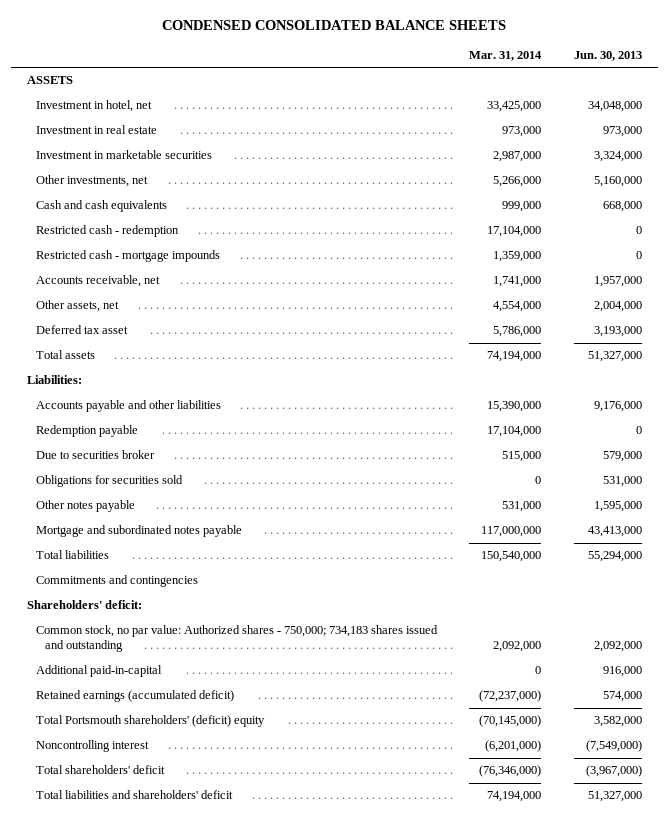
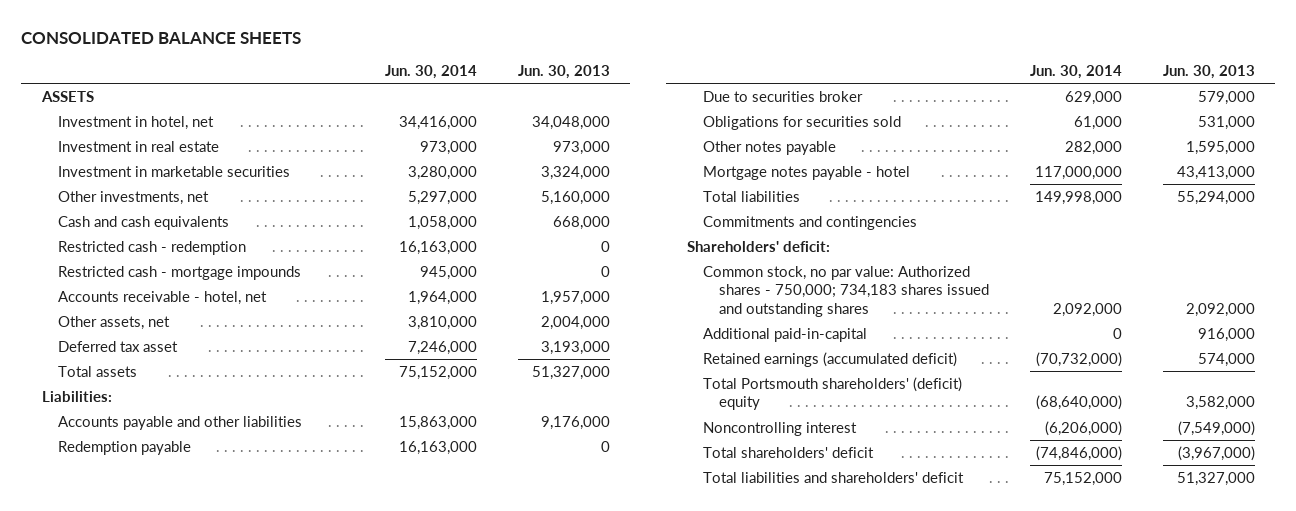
- CONDENSED CONSOLIDATED BALANCE SHEETS
+ CONSOLIDATED BALANCE SHEETS
- | Mar. 31, 2014 | Jun. 30, 2013
+ | Jun. 30, 2014 | Jun. 30, 2013
- Accounts receivable, net | 1,741,000 | 1,957,000
+ Accounts receivable - hotel, net | 1,964,000 | 1,957,000
- Mortgage and subordinated notes payable | 117,000,000 | 43,413,000
+ Mortgage notes payable - hotel | 117,000,000 | 43,413,000
- Common stock, no par value: Authorized shares - 750,000; 734,183 shares issued and outstanding | 2,092,000 | 2,092,000
+ Common stock, no par value: Authorized shares - 750,000; 734,183 shares issued and outstanding shares | 2,092,000 | 2,092,000

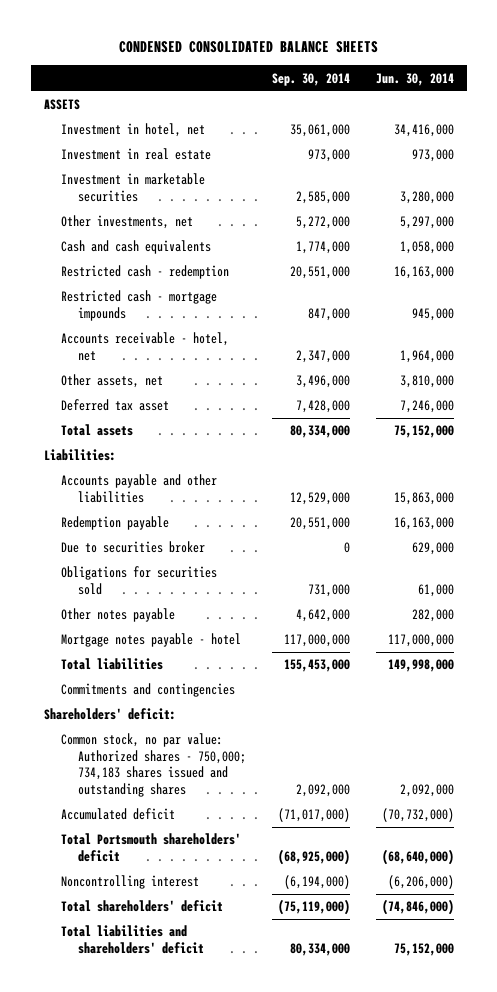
- CONSOLIDATED BALANCE SHEETS
+ CONDENSED CONSOLIDATED BALANCE SHEETS
- | Jun. 30, 2014 | Jun. 30, 2013
+ | Sep. 30, 2014 | Jun. 30, 2014
- Additional paid-in-capital | 0 | 916,000
- Retained earnings (accumulated deficit) | (70,732,000) | 574,000
- Total Portsmouth shareholders' (deficit) equity | (68,640,000) | 3,582,000
+ Accumulated deficit | (71,017,000) | (70,732,000)
+ Total Portsmouth shareholders' deficit | (68,925,000) | (68,640,000)

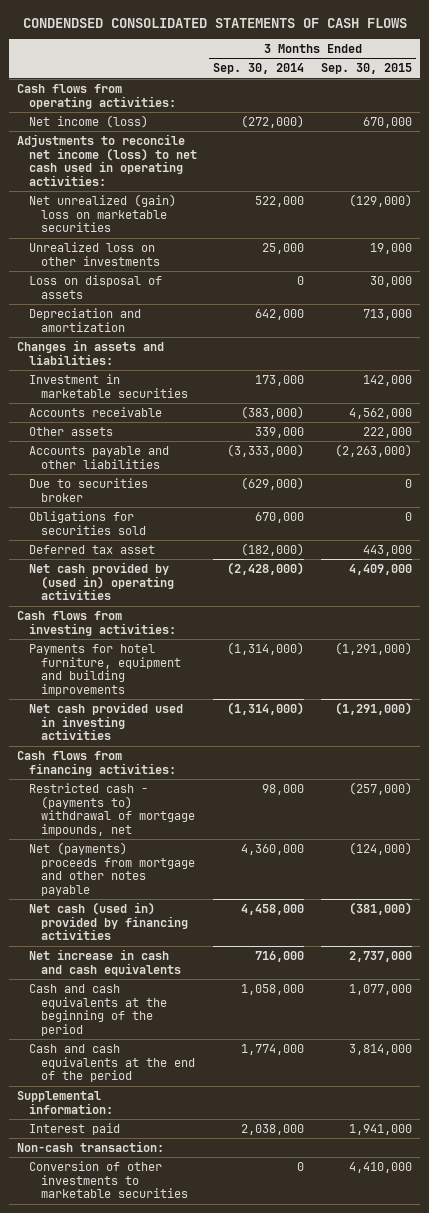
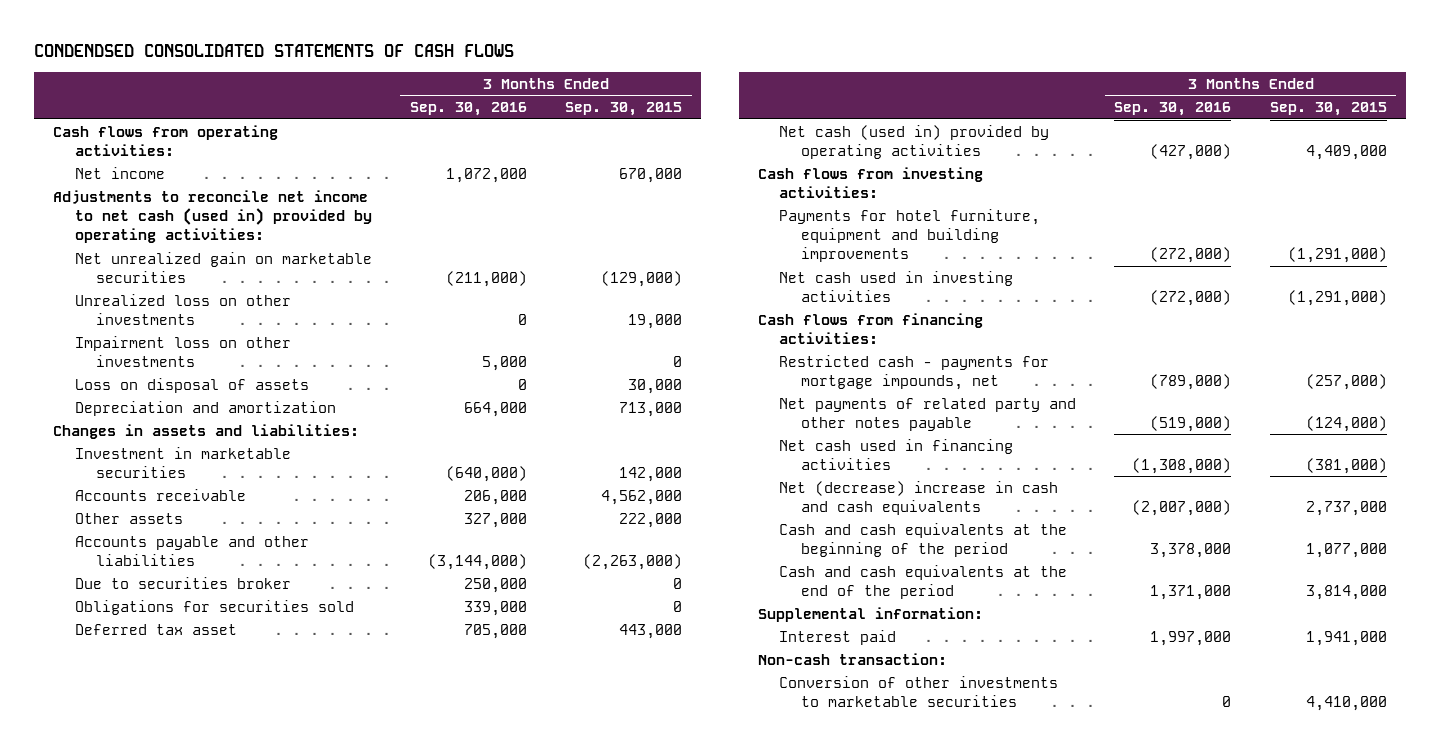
- | 3 Months Ended Sep. 30, 2014 | 3 Months Ended Sep. 30, 2015
+ | 3 Months Ended Sep. 30, 2016 | 3 Months Ended Sep. 30, 2015
- Net income (loss) | (272,000) | 670,000
- Adjustments to reconcile net income (loss) to net cash used in operating activities:
- Net unrealized (gain) loss on marketable securities | 522,000 | (129,000)
+ Net income | 1,072,000 | 670,000
+ Adjustments to reconcile net income to net cash (used in) provided by operating activities:
+ Net unrealized gain on marketable securities | (211,000) | (129,000)
+ Impairment loss on other investments | 5,000 | 0
- Net cash provided by (used in) operating activities | (2,428,000) | 4,409,000
+ Net cash (used in) provided by operating activities | (427,000) | 4,409,000
- Net cash provided used in investing activities | (1,314,000) | (1,291,000)
+ Net cash used in investing activities | (272,000) | (1,291,000)
- Restricted cash - (payments to) withdrawal of mortgage impounds, net | 98,000 | (257,000)
- Net (payments) proceeds from mortgage and other notes payable | 4,360,000 | (124,000)
- Net cash (used in) provided by financing activities | 4,458,000 | (381,000)
- Net increase in cash and cash equivalents | 716,000 | 2,737,000
+ Restricted cash - payments for mortgage impounds, net | (789,000) | (257,000)
+ Net payments of related party and other notes payable | (519,000) | (124,000)
+ Net cash used in financing activities | (1,308,000) | (381,000)
+ Net (decrease) increase in cash and cash equivalents | (2,007,000) | 2,737,000

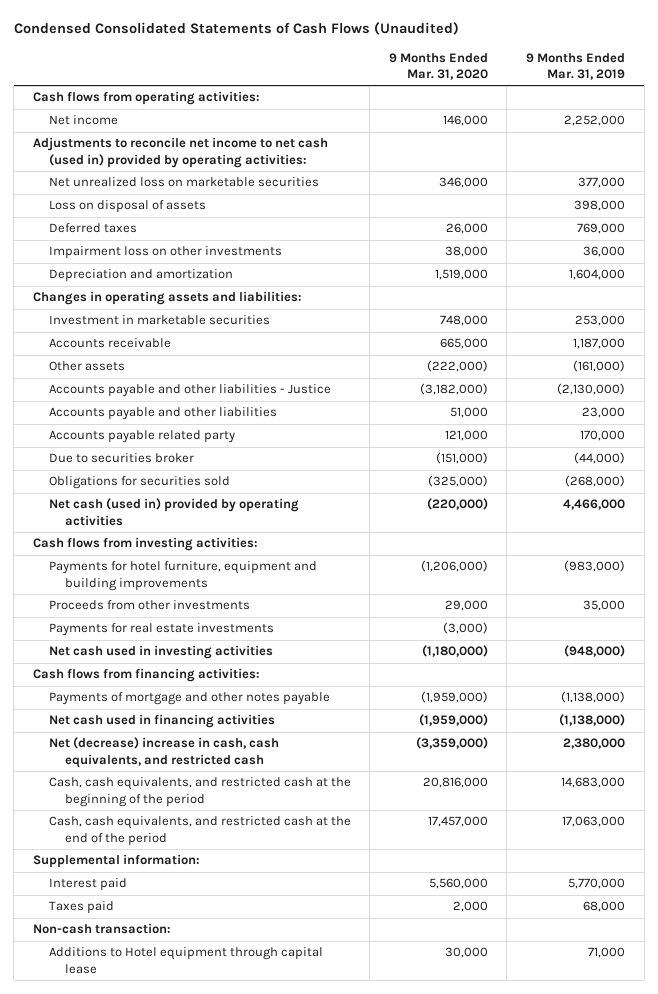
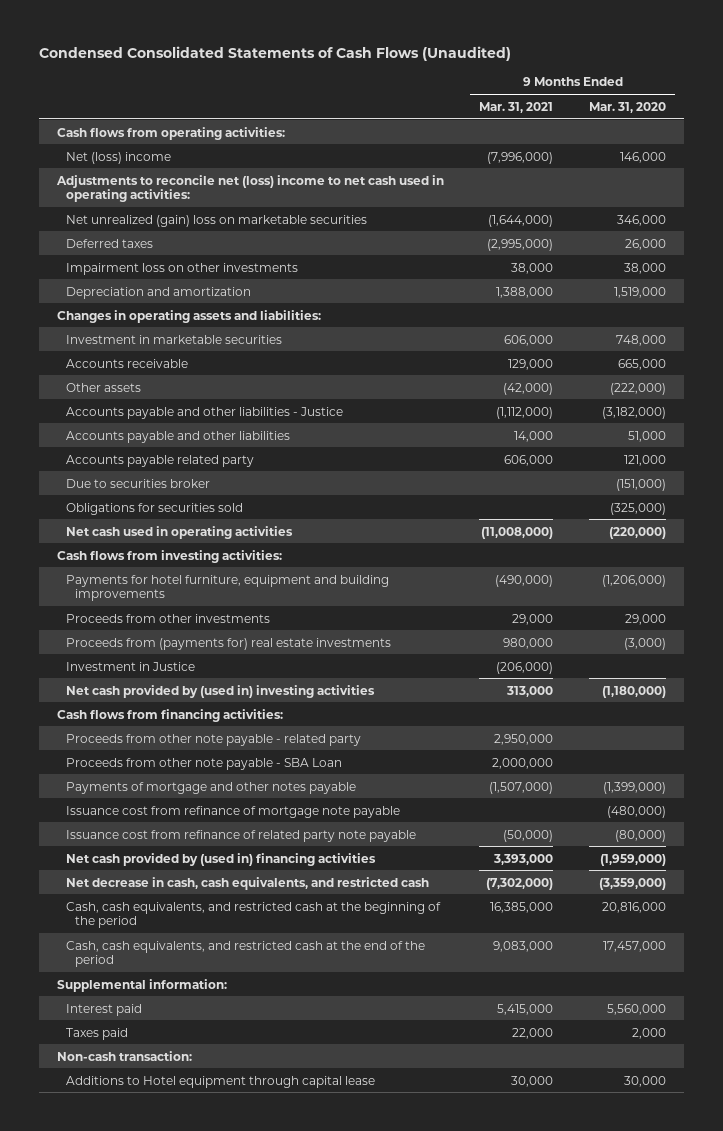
- | 9 Months Ended Mar. 31, 2020 | 9 Months Ended Mar. 31, 2019
+ | 9 Months Ended Mar. 31, 2021 | 9 Months Ended Mar. 31, 2020
- Net income | 146,000 | 2,252,000
- Adjustments to reconcile net income to net cash (used in) provided by operating activities:
- Net unrealized loss on marketable securities | 346,000 | 377,000
- Loss on disposal of assets | | 398,000
+ Net (loss) income | (7,996,000) | 146,000
+ Adjustments to reconcile net (loss) income to net cash used in operating activities:
+ Net unrealized (gain) loss on marketable securities | (1,644,000) | 346,000
- Net cash (used in) provided by operating activities | (220,000) | 4,466,000
+ Net cash used in operating activities | (11,008,000) | (220,000)
- Payments for real estate investments | (3,000) |
- Net cash used in investing activities | (1,180,000) | (948,000)
+ Proceeds from (payments for) real estate investments | 980,000 | (3,000)
+ Investment in Justice | (206,000) |
+ Net cash provided by (used in) investing activities | 313,000 | (1,180,000)
- Payments of mortgage and other notes payable | (1,959,000) | (1,138,000)
- Net cash used in financing activities | (1,959,000) | (1,138,000)
- Net (decrease) increase in cash, cash equivalents, and restricted cash | (3,359,000) | 2,380,000
+ Proceeds from other note payable - related party | 2,950,000 |
+ Proceeds from other note payable - SBA Loan | 2,000,000 |
+ Payments of mortgage and other notes payable | (1,507,000) | (1,399,000)
+ Issuance cost from refinance of mortgage note payable | | (480,000)
+ Issuance cost from refinance of related party note payable | (50,000) | (80,000)
+ Net cash provided by (used in) financing activities | 3,393,000 | (1,959,000)
+ Net decrease in cash, cash equivalents, and restricted cash | (7,302,000) | (3,359,000)

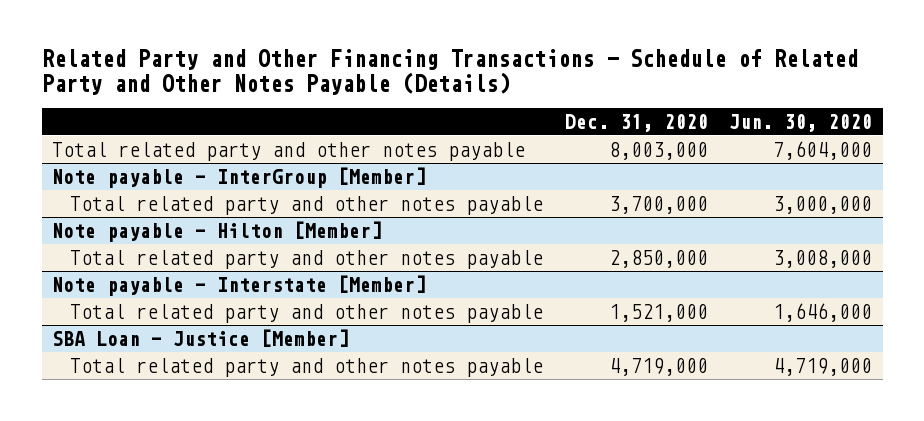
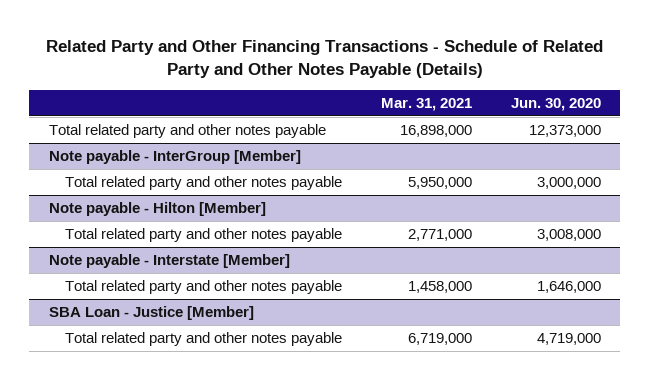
- | Dec. 31, 2020 | Jun. 30, 2020
+ | Mar. 31, 2021 | Jun. 30, 2020
- Total related party and other notes payable | 8,003,000 | 7,604,000
+ Total related party and other notes payable | 16,898,000 | 12,373,000

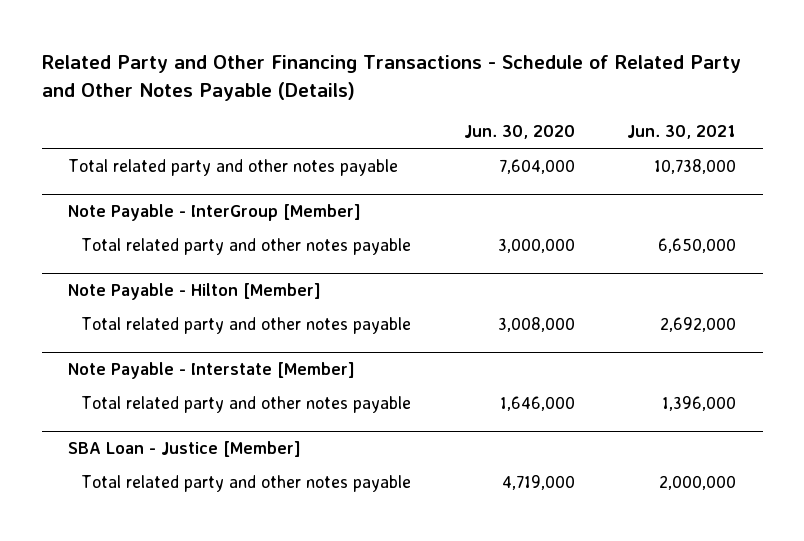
- | Mar. 31, 2021 | Jun. 30, 2020
+ | Jun. 30, 2020 | Jun. 30, 2021
- Total related party and other notes payable | 16,898,000 | 12,373,000
- Note payable - InterGroup [Member]
+ Total related party and other notes payable | 7,604,000 | 10,738,000
+ Note Payable - InterGroup [Member]
- Note payable - Hilton [Member]
+ Note Payable - Hilton [Member]
- Note payable - Interstate [Member]
+ Note Payable - Interstate [Member]

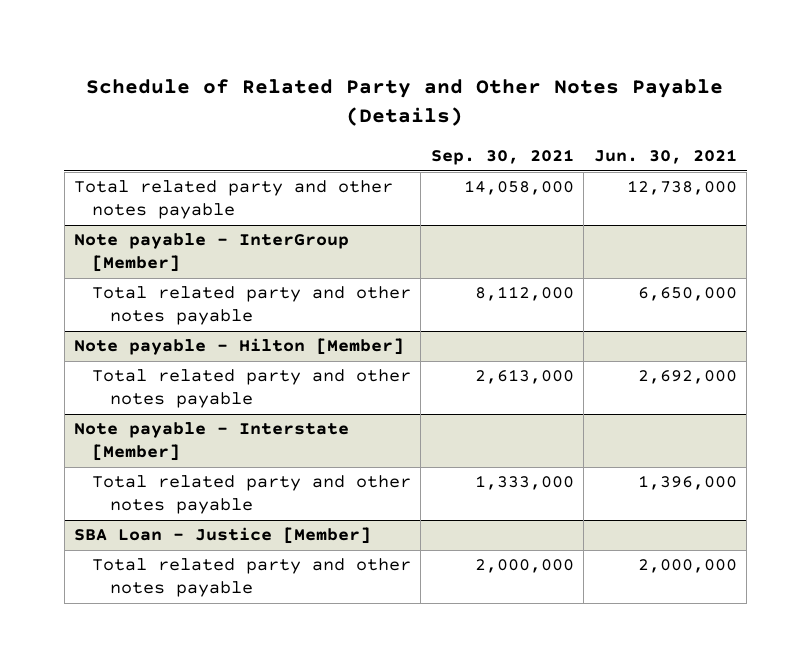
- Related Party and Other Financing Transactions - Schedule of Related Party and Other Notes Payable (Details)
+ Schedule of Related Party and Other Notes Payable (Details)
- | Jun. 30, 2020 | Jun. 30, 2021
+ | Sep. 30, 2021 | Jun. 30, 2021
- Total related party and other notes payable | 7,604,000 | 10,738,000
- Note Payable - InterGroup [Member]
+ Total related party and other notes payable | 14,058,000 | 12,738,000
+ Note payable - InterGroup [Member]
- Note Payable - Hilton [Member]
+ Note payable - Hilton [Member]
- Note Payable - Interstate [Member]
+ Note payable - Interstate [Member]

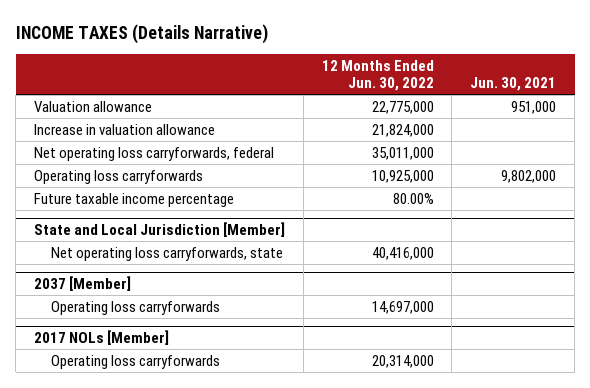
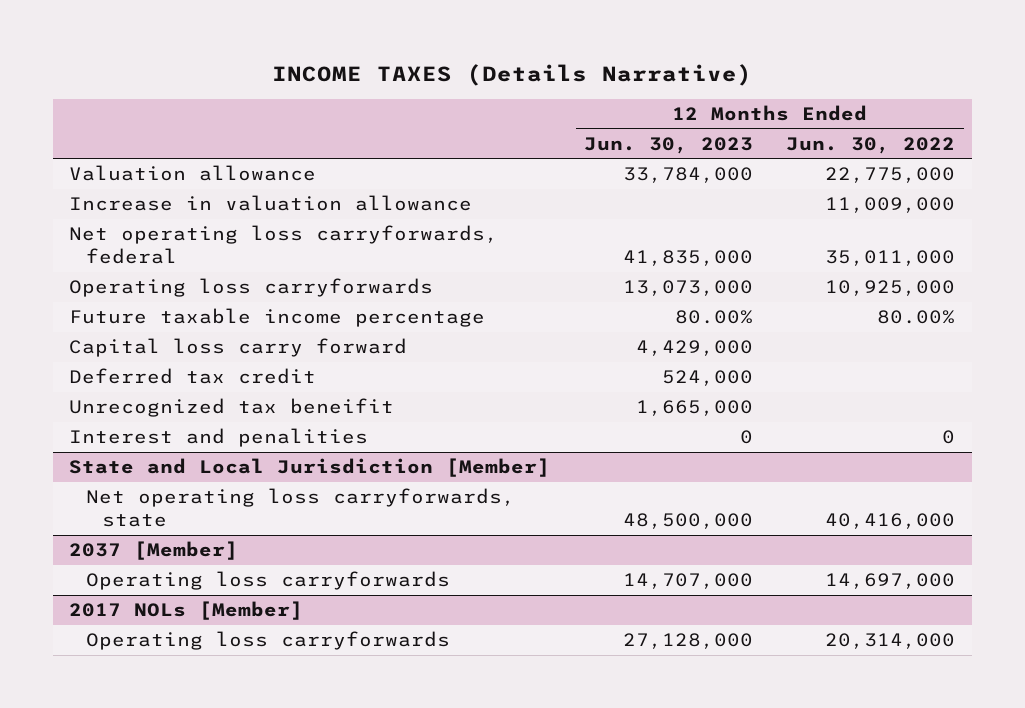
- | 12 Months Ended Jun. 30, 2022 | Jun. 30, 2021
+ | 12 Months Ended Jun. 30, 2023 | 12 Months Ended Jun. 30, 2022
- Increase in valuation allowance | 21,824,000 |
+ Increase in valuation allowance | | 11,009,000
+ Capital loss carry forward | 4,429,000 |
+ Deferred tax credit | 524,000 |
+ Unrecognized tax beneifit | 1,665,000 |
+ Interest and penalities | 0 | 0

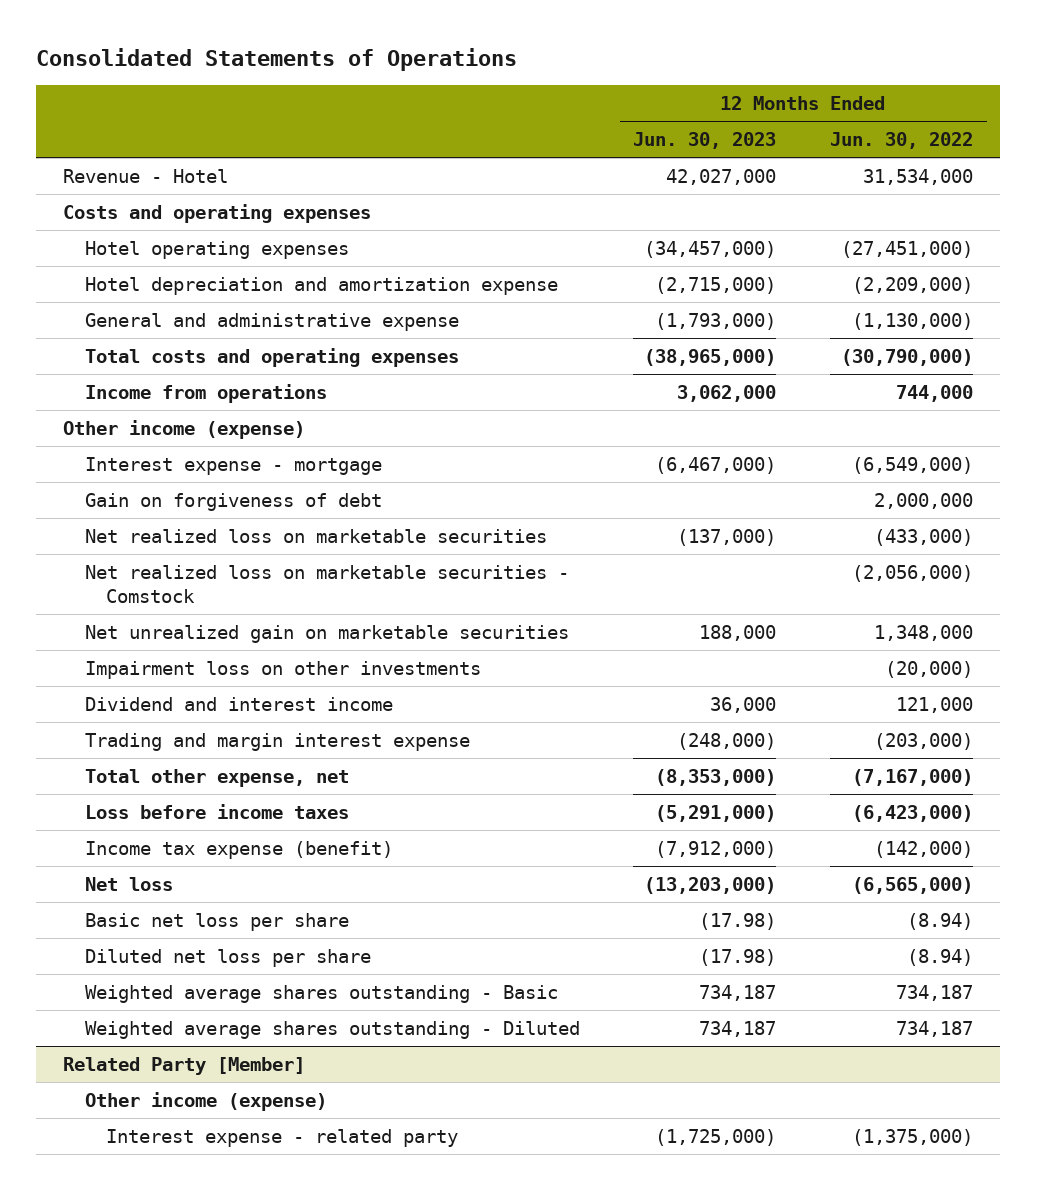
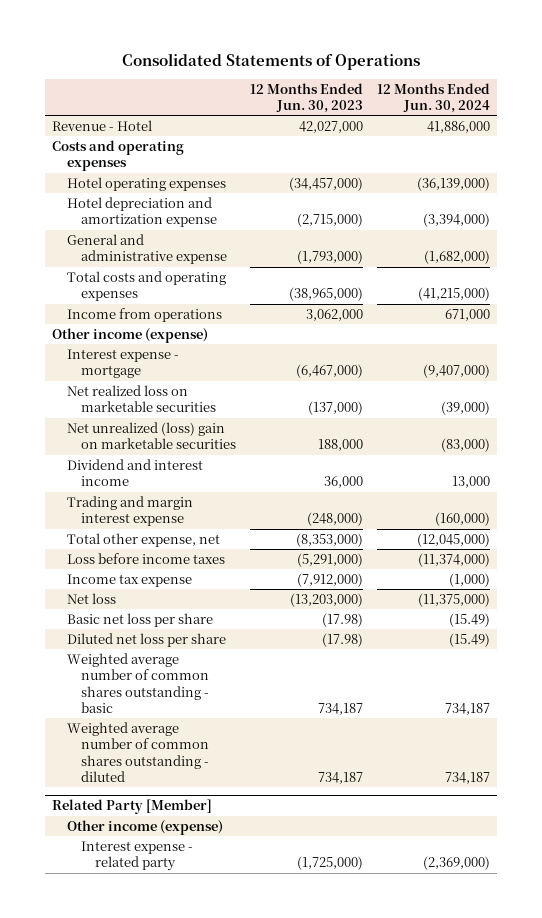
- | 12 Months Ended Jun. 30, 2023 | 12 Months Ended Jun. 30, 2022
+ | 12 Months Ended Jun. 30, 2023 | 12 Months Ended Jun. 30, 2024
- Gain on forgiveness of debt | | 2,000,000
- Net realized loss on marketable securities - Comstock | | (2,056,000)
- Net unrealized gain on marketable securities | 188,000 | 1,348,000
- Impairment loss on other investments | | (20,000)
+ Net unrealized (loss) gain on marketable securities | 188,000 | (83,000)
- Income tax expense (benefit) | (7,912,000) | (142,000)
+ Income tax expense | (7,912,000) | (1,000)
- Weighted average shares outstanding - Basic | 734,187 | 734,187
- Weighted average shares outstanding - Diluted | 734,187 | 734,187
+ Weighted average number of common shares outstanding - basic | 734,187 | 734,187
+ Weighted average number of common shares outstanding - diluted | 734,187 | 734,187

